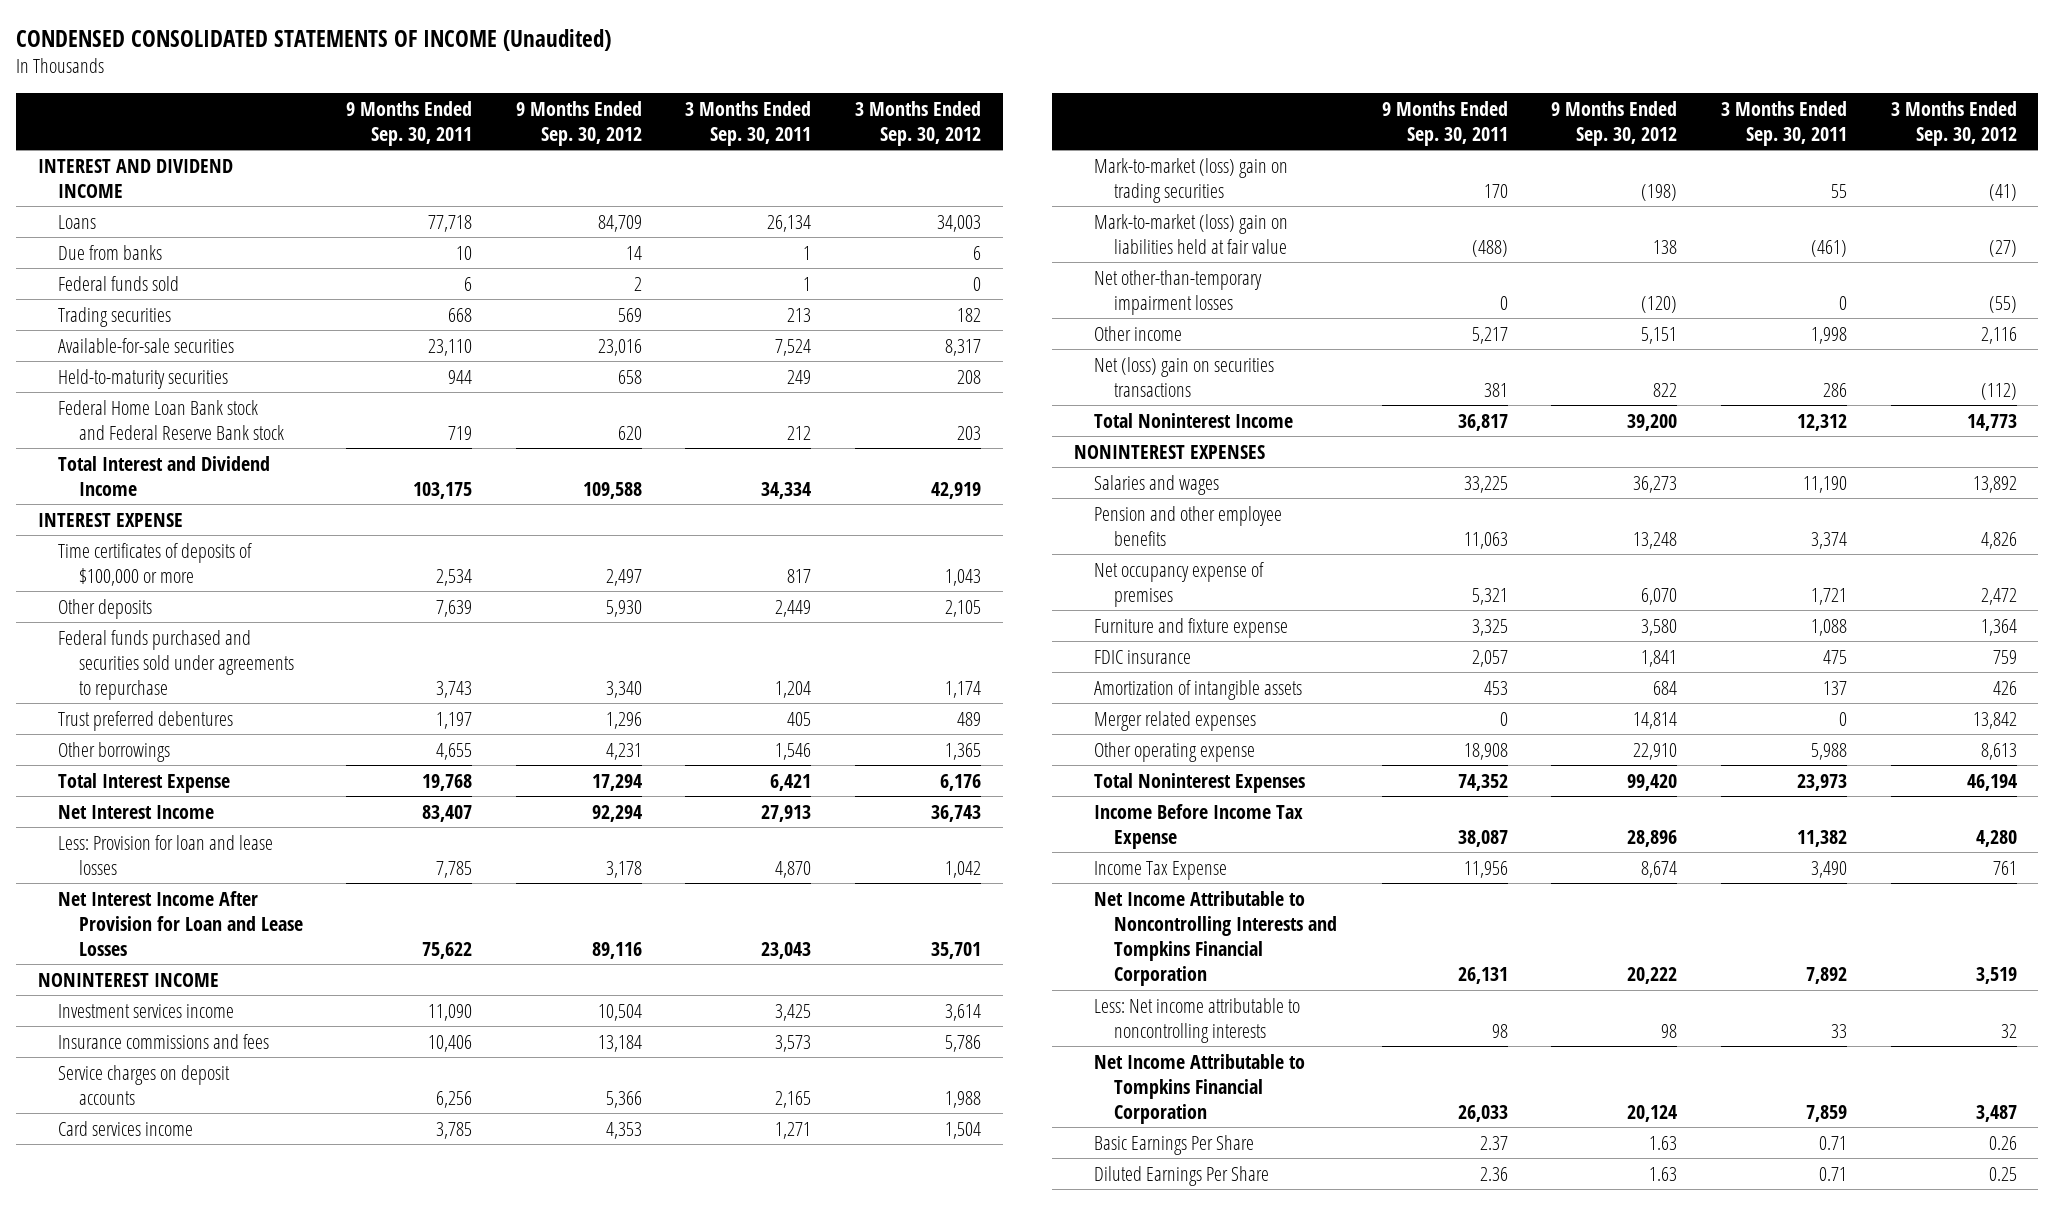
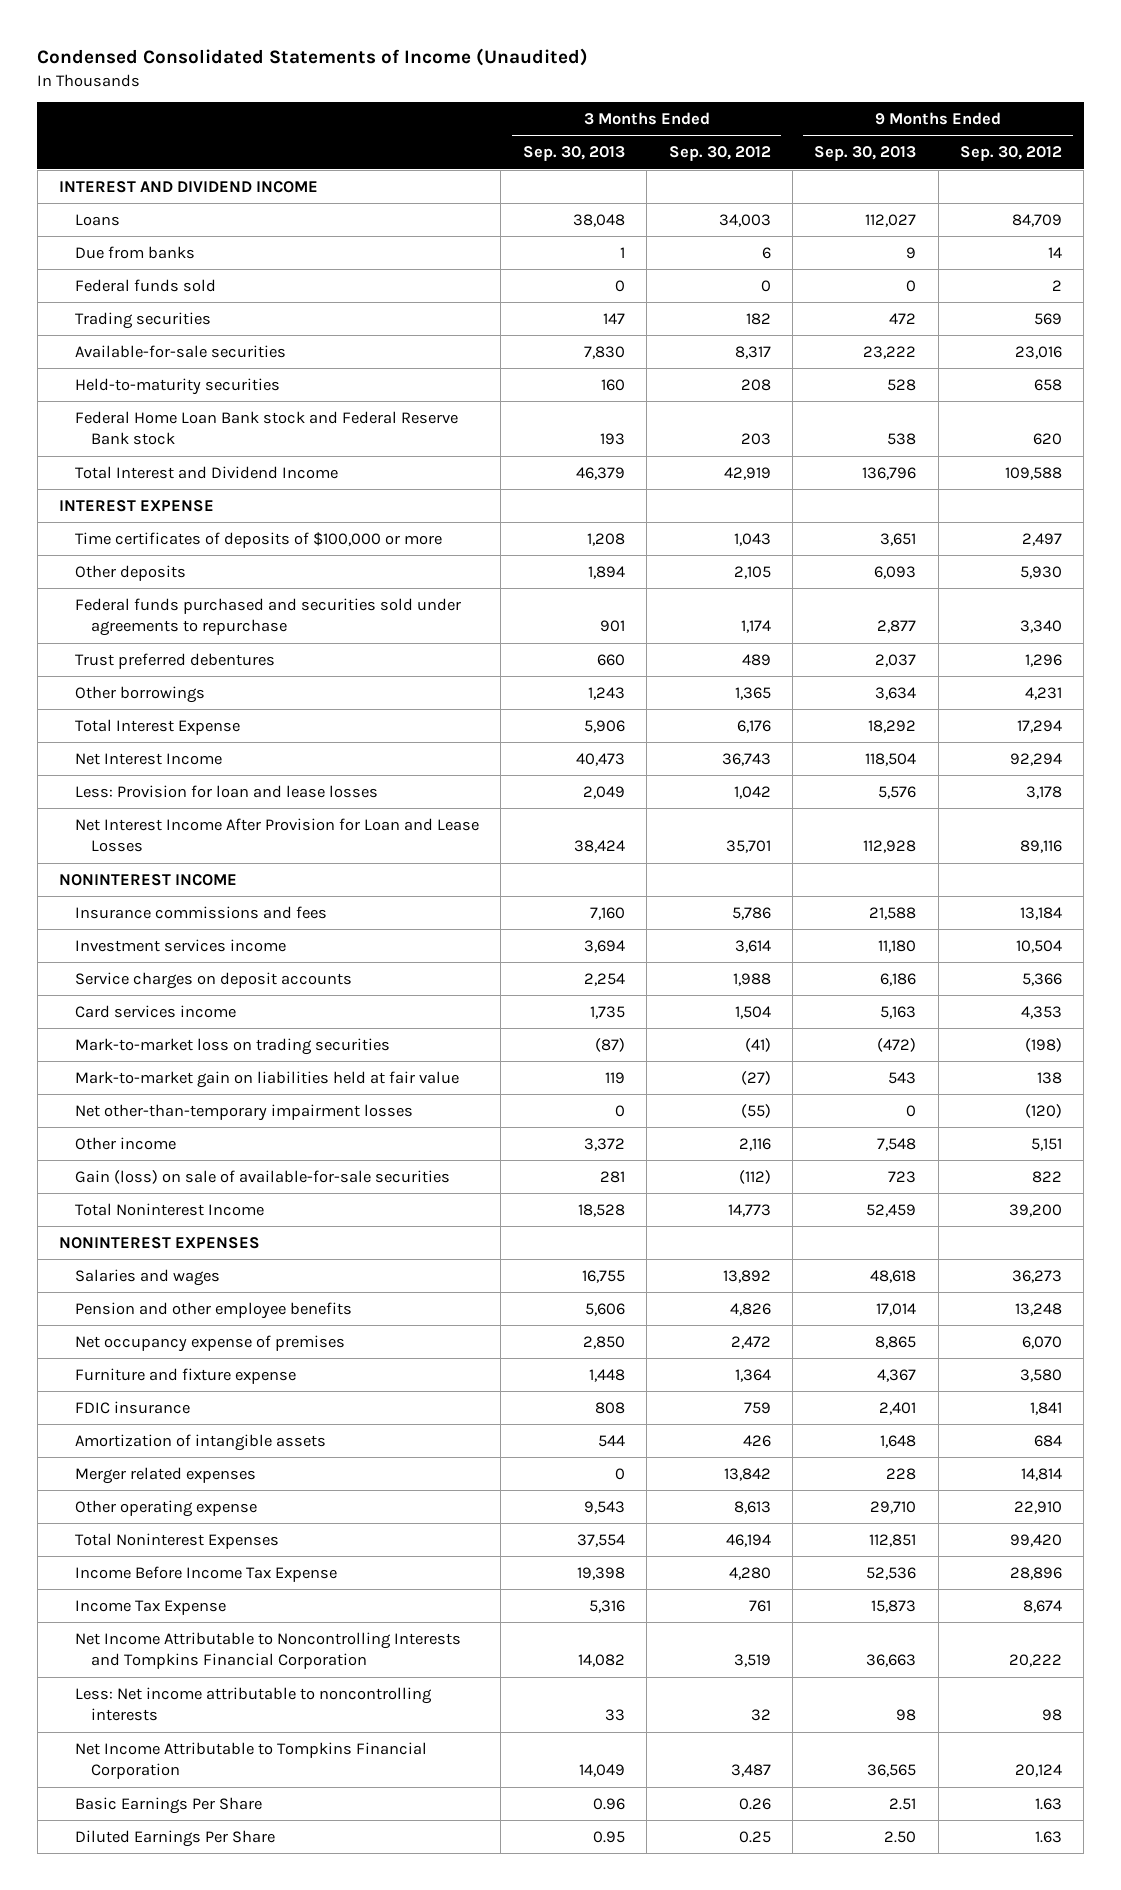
- CONDENSED CONSOLIDATED STATEMENTS OF INCOME (Unaudited)
+ Condensed Consolidated Statements of Income (Unaudited)
- | 9 Months Ended Sep. 30, 2011 | 9 Months Ended Sep. 30, 2012 | 3 Months Ended Sep. 30, 2011 | 3 Months Ended Sep. 30, 2012
+ | 3 Months Ended Sep. 30, 2013 | 3 Months Ended Sep. 30, 2012 | 9 Months Ended Sep. 30, 2013 | 9 Months Ended Sep. 30, 2012
moved down: Investment services income | 3,694 | 3,614 | 11,180 | 10,504
- Mark-to-market (loss) gain on trading securities | 170 | (198) | 55 | (41)
- Mark-to-market (loss) gain on liabilities held at fair value | (488) | 138 | (461) | (27)
+ Mark-to-market loss on trading securities | (87) | (41) | (472) | (198)
+ Mark-to-market gain on liabilities held at fair value | 119 | (27) | 543 | 138
- Net (loss) gain on securities transactions | 381 | 822 | 286 | (112)
+ Gain (loss) on sale of available-for-sale securities | 281 | (112) | 723 | 822

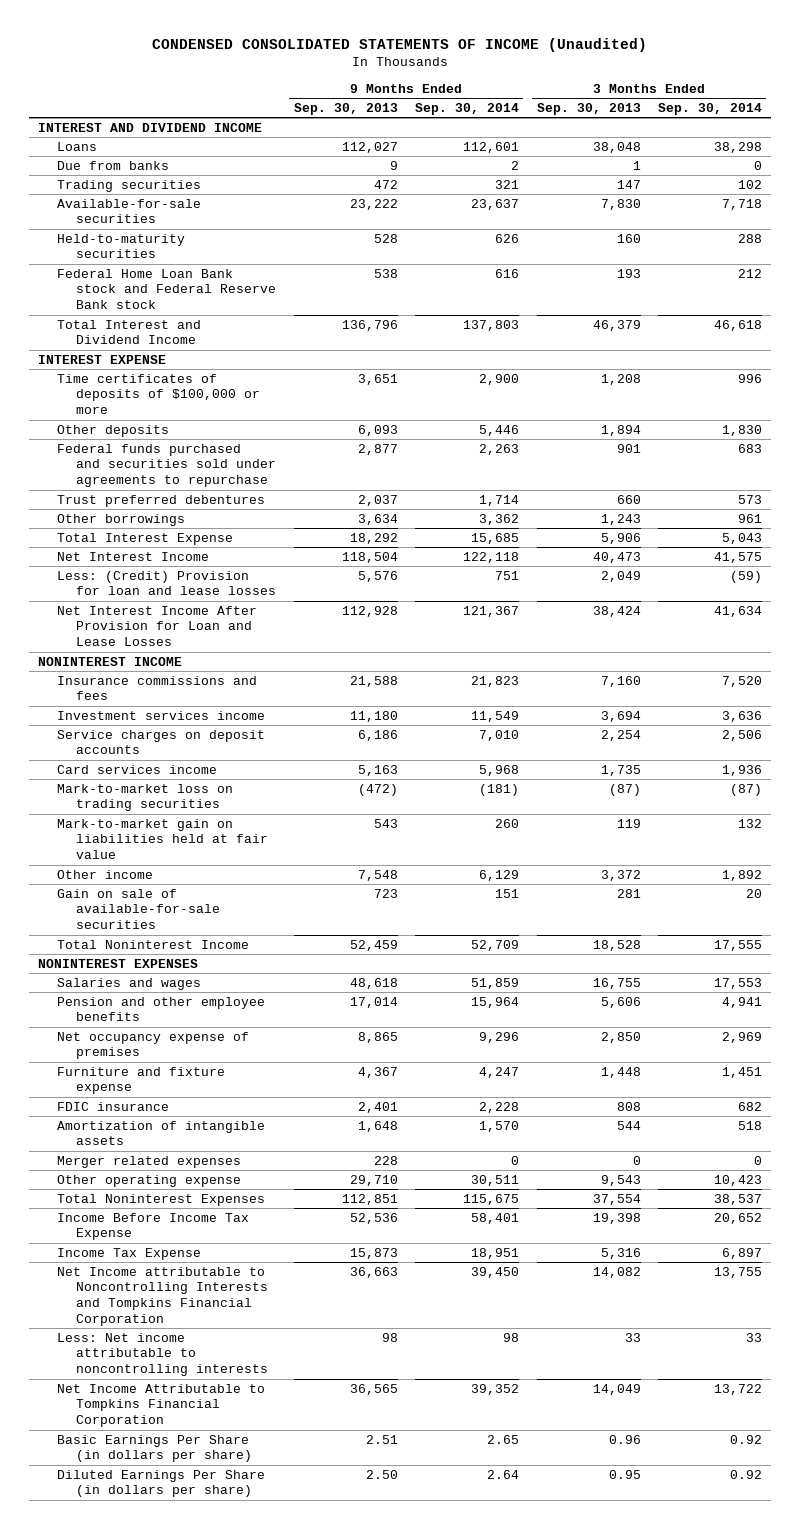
- Condensed Consolidated Statements of Income (Unaudited)
+ CONDENSED CONSOLIDATED STATEMENTS OF INCOME (Unaudited)
- | 3 Months Ended Sep. 30, 2013 | 3 Months Ended Sep. 30, 2012 | 9 Months Ended Sep. 30, 2013 | 9 Months Ended Sep. 30, 2012
+ | 9 Months Ended Sep. 30, 2013 | 9 Months Ended Sep. 30, 2014 | 3 Months Ended Sep. 30, 2013 | 3 Months Ended Sep. 30, 2014
- Federal funds sold | 0 | 0 | 0 | 2
- Less: Provision for loan and lease losses | 2,049 | 1,042 | 5,576 | 3,178
+ Less: (Credit) Provision for loan and lease losses | 5,576 | 751 | 2,049 | (59)
- Net other-than-temporary impairment losses | 0 | (55) | 0 | (120)
- Gain (loss) on sale of available-for-sale securities | 281 | (112) | 723 | 822
+ Gain on sale of available-for-sale securities | 723 | 151 | 281 | 20
- Net Income Attributable to Noncontrolling Interests and Tompkins Financial Corporation | 14,082 | 3,519 | 36,663 | 20,222
+ Net Income attributable to Noncontrolling Interests and Tompkins Financial Corporation | 36,663 | 39,450 | 14,082 | 13,755
- Basic Earnings Per Share | 0.96 | 0.26 | 2.51 | 1.63
- Diluted Earnings Per Share | 0.95 | 0.25 | 2.50 | 1.63
+ Basic Earnings Per Share (in dollars per share) | 2.51 | 2.65 | 0.96 | 0.92
+ Diluted Earnings Per Share (in dollars per share) | 2.50 | 2.64 | 0.95 | 0.92

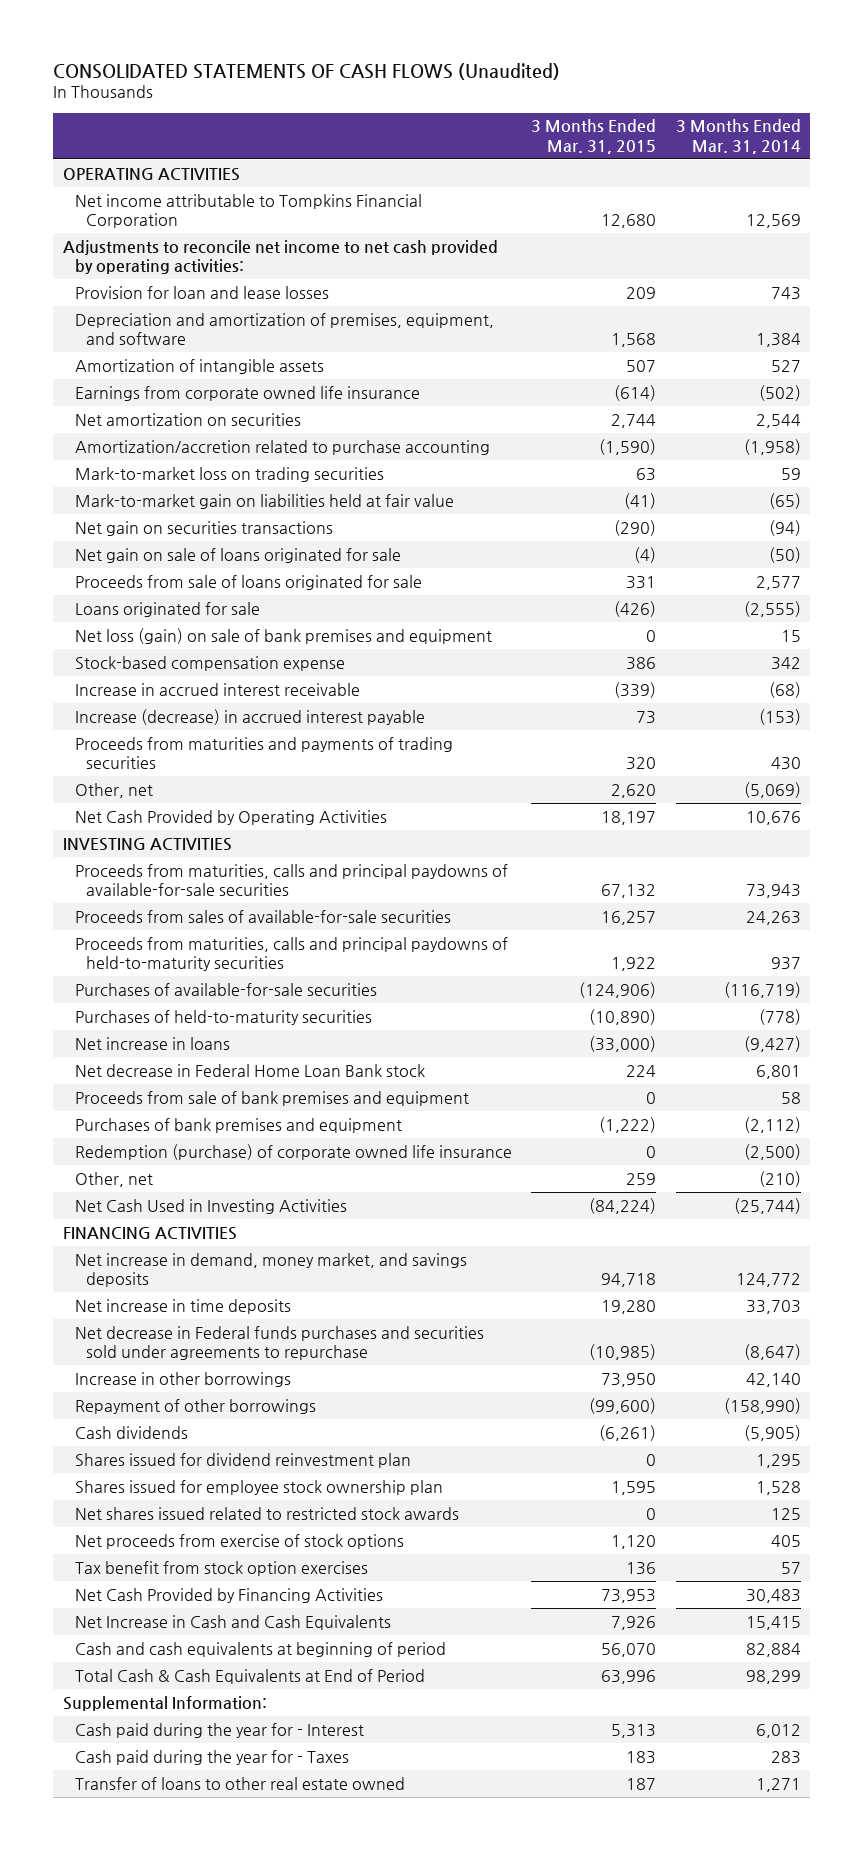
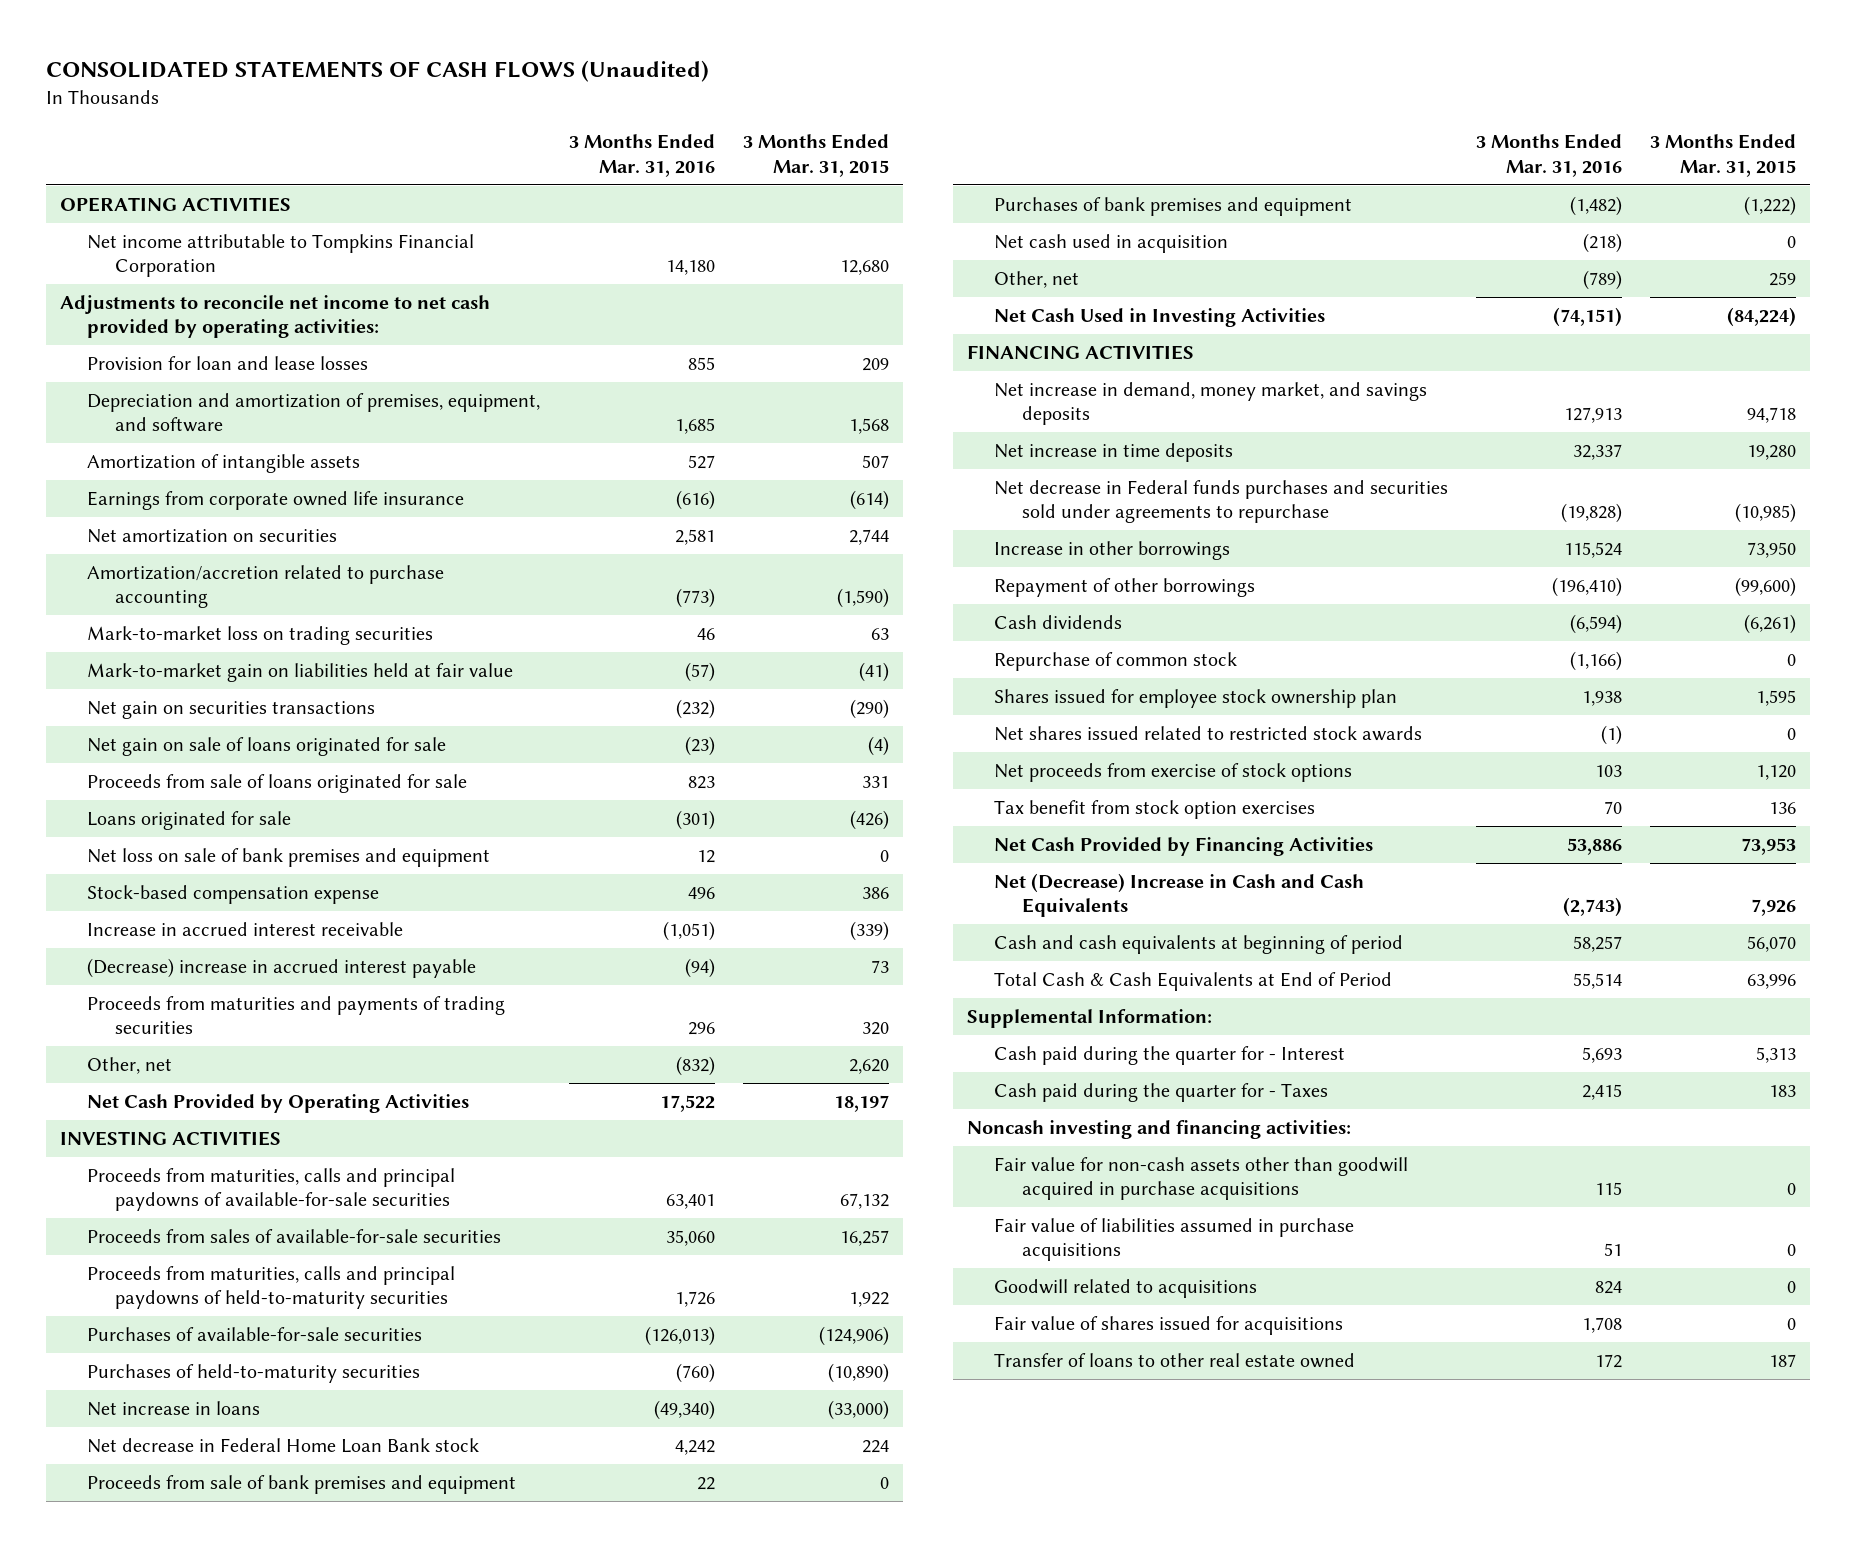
- | 3 Months Ended Mar. 31, 2015 | 3 Months Ended Mar. 31, 2014
+ | 3 Months Ended Mar. 31, 2016 | 3 Months Ended Mar. 31, 2015
- Net loss (gain) on sale of bank premises and equipment | 0 | 15
+ Net loss on sale of bank premises and equipment | 12 | 0
- Increase (decrease) in accrued interest payable | 73 | (153)
+ (Decrease) increase in accrued interest payable | (94) | 73
- Redemption (purchase) of corporate owned life insurance | 0 | (2,500)
+ Net cash used in acquisition | (218) | 0
- Shares issued for dividend reinvestment plan | 0 | 1,295
+ Repurchase of common stock | (1,166) | 0
- Net Increase in Cash and Cash Equivalents | 7,926 | 15,415
+ Net (Decrease) Increase in Cash and Cash Equivalents | (2,743) | 7,926
- Cash paid during the year for - Interest | 5,313 | 6,012
- Cash paid during the year for - Taxes | 183 | 283
+ Cash paid during the quarter for - Interest | 5,693 | 5,313
+ Cash paid during the quarter for - Taxes | 2,415 | 183
+ Noncash investing and financing activities:
+ Fair value for non-cash assets other than goodwill acquired in purchase acquisitions | 115 | 0
+ Fair value of liabilities assumed in purchase acquisitions | 51 | 0
+ Goodwill related to acquisitions | 824 | 0
+ Fair value of shares issued for acquisitions | 1,708 | 0

